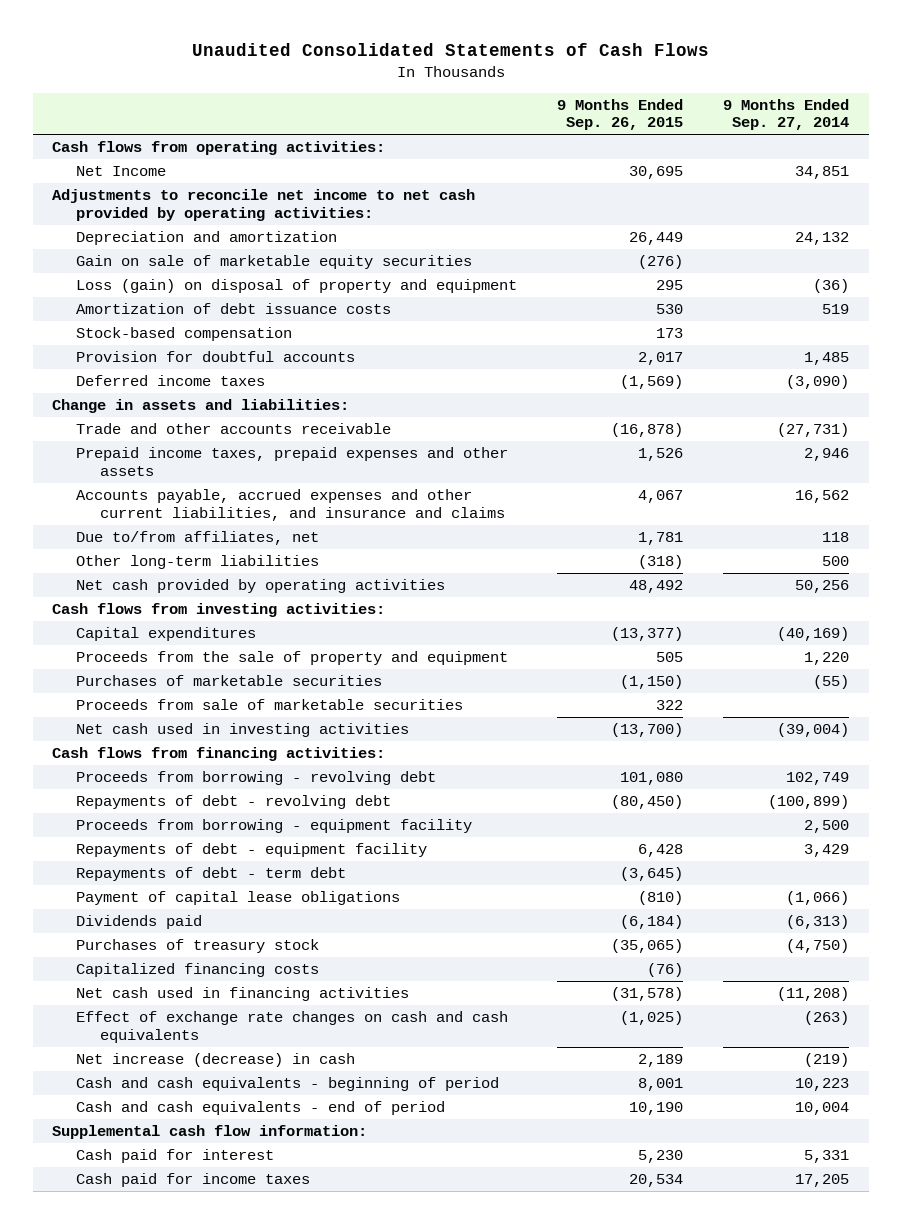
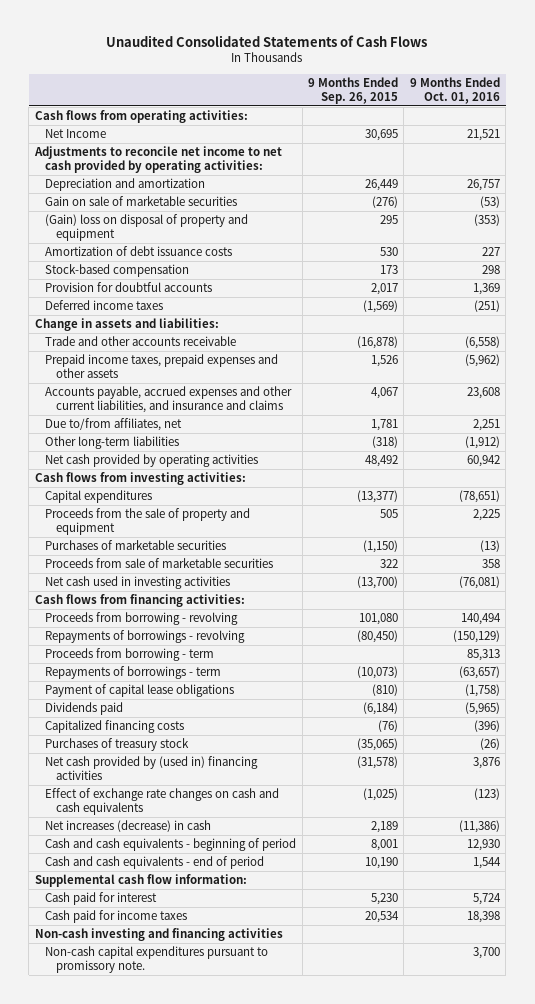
- | 9 Months Ended Sep. 26, 2015 | 9 Months Ended Sep. 27, 2014
+ | 9 Months Ended Sep. 26, 2015 | 9 Months Ended Oct. 01, 2016
- Gain on sale of marketable equity securities | (276) |
- Loss (gain) on disposal of property and equipment | 295 | (36)
+ Gain on sale of marketable securities | (276) | (53)
+ (Gain) loss on disposal of property and equipment | 295 | (353)
- Proceeds from borrowing - revolving debt | 101,080 | 102,749
- Repayments of debt - revolving debt | (80,450) | (100,899)
- Proceeds from borrowing - equipment facility | | 2,500
- Repayments of debt - equipment facility | 6,428 | 3,429
- Repayments of debt - term debt | (3,645) |
+ Proceeds from borrowing - revolving | 101,080 | 140,494
+ Repayments of borrowings - revolving | (80,450) | (150,129)
+ Proceeds from borrowing - term | | 85,313
+ Repayments of borrowings - term | (10,073) | (63,657)
- Net cash used in financing activities | (31,578) | (11,208)
moved down: Purchases of treasury stock | (35,065) | (26)
+ Net cash provided by (used in) financing activities | (31,578) | 3,876
- Net increase (decrease) in cash | 2,189 | (219)
+ Net increases (decrease) in cash | 2,189 | (11,386)
+ Non-cash investing and financing activities
+ Non-cash capital expenditures pursuant to promissory note. | | 3,700

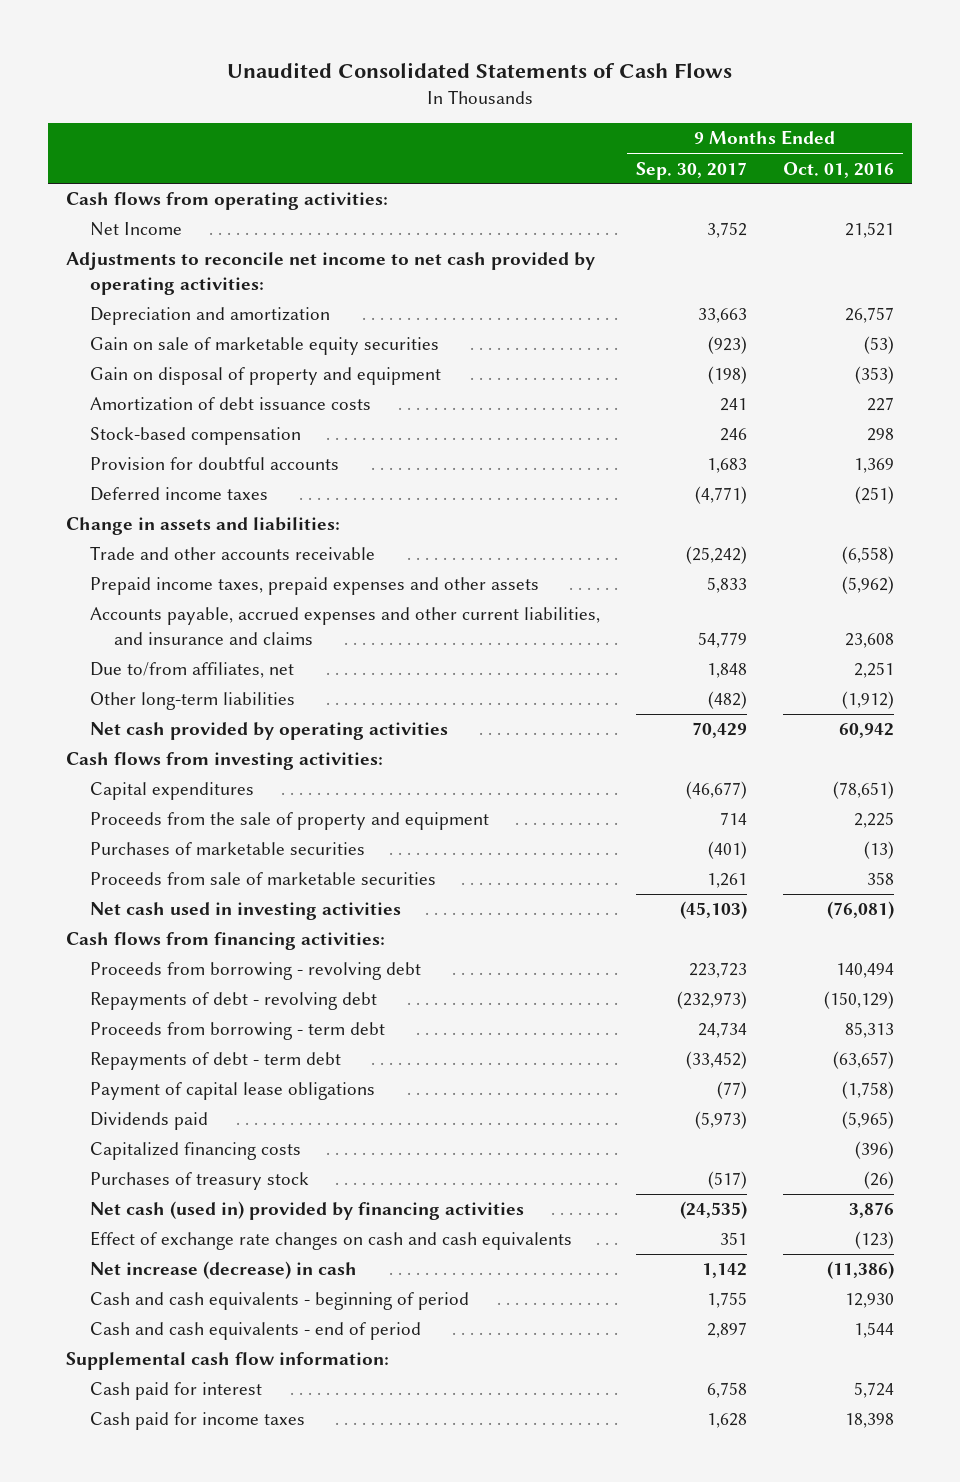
- | 9 Months Ended Sep. 26, 2015 | 9 Months Ended Oct. 01, 2016
+ | 9 Months Ended Sep. 30, 2017 | 9 Months Ended Oct. 01, 2016
- Gain on sale of marketable securities | (276) | (53)
- (Gain) loss on disposal of property and equipment | 295 | (353)
+ Gain on sale of marketable equity securities | (923) | (53)
+ Gain on disposal of property and equipment | (198) | (353)
- Proceeds from borrowing - revolving | 101,080 | 140,494
- Repayments of borrowings - revolving | (80,450) | (150,129)
- Proceeds from borrowing - term | | 85,313
- Repayments of borrowings - term | (10,073) | (63,657)
+ Proceeds from borrowing - revolving debt | 223,723 | 140,494
+ Repayments of debt - revolving debt | (232,973) | (150,129)
+ Proceeds from borrowing - term debt | 24,734 | 85,313
+ Repayments of debt - term debt | (33,452) | (63,657)
- Net cash provided by (used in) financing activities | (31,578) | 3,876
+ Net cash (used in) provided by financing activities | (24,535) | 3,876
- Net increases (decrease) in cash | 2,189 | (11,386)
+ Net increase (decrease) in cash | 1,142 | (11,386)
- Non-cash investing and financing activities
- Non-cash capital expenditures pursuant to promissory note. | | 3,700

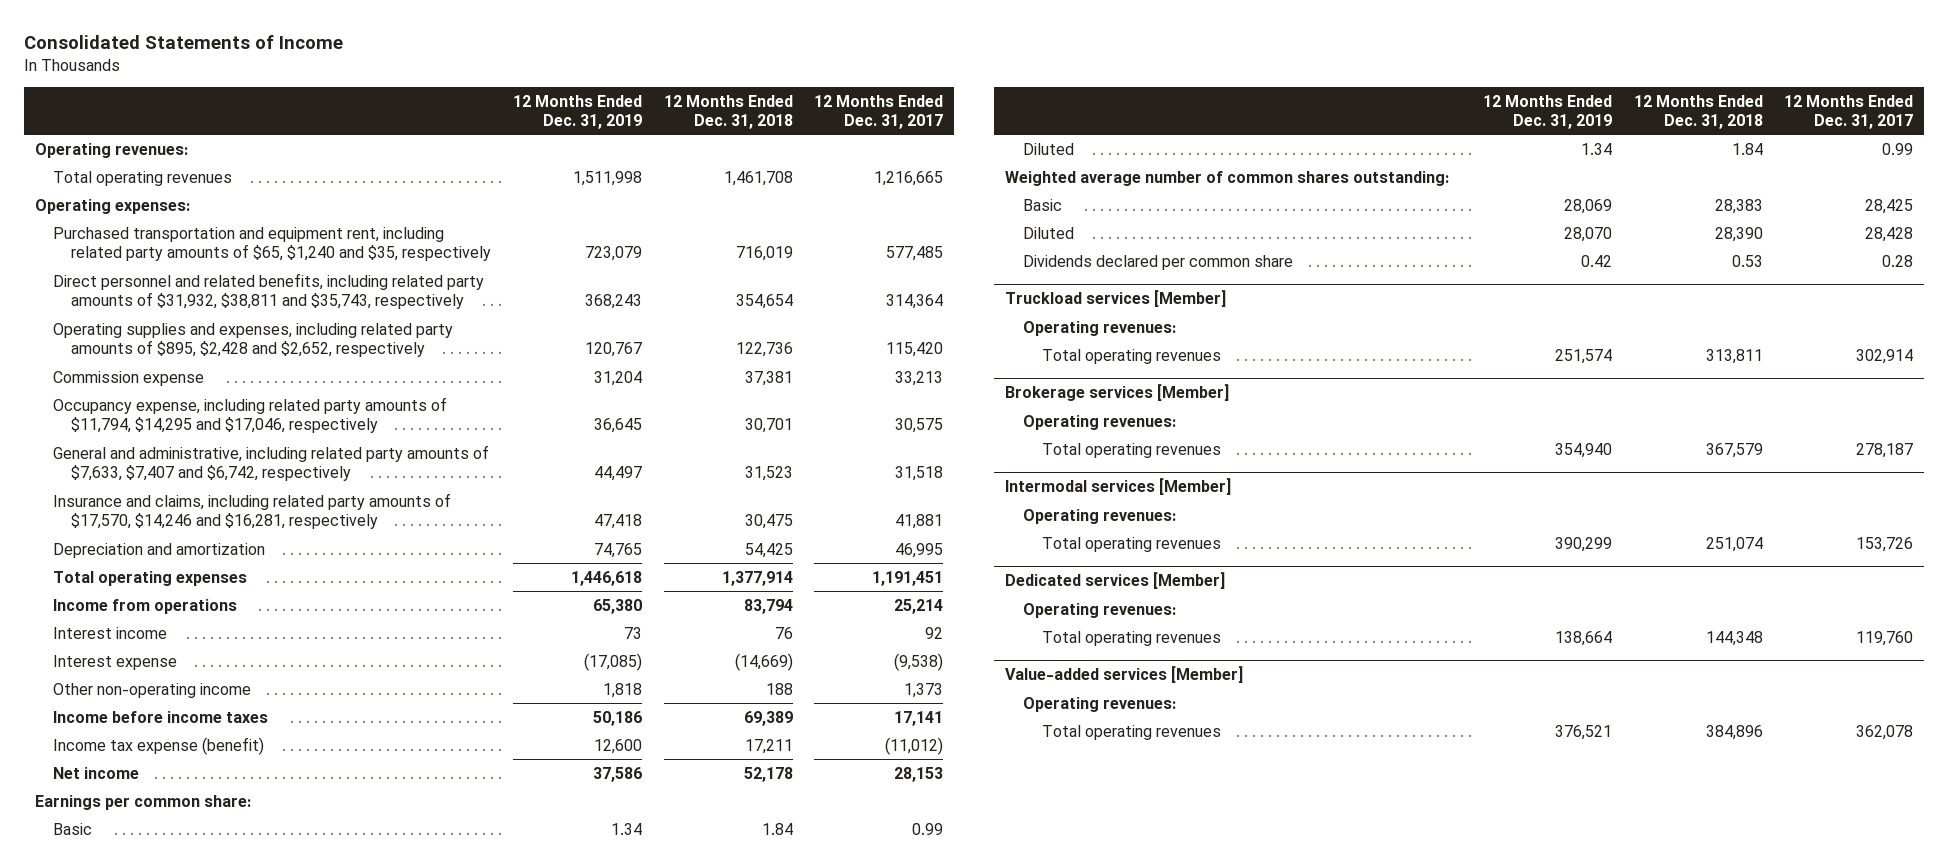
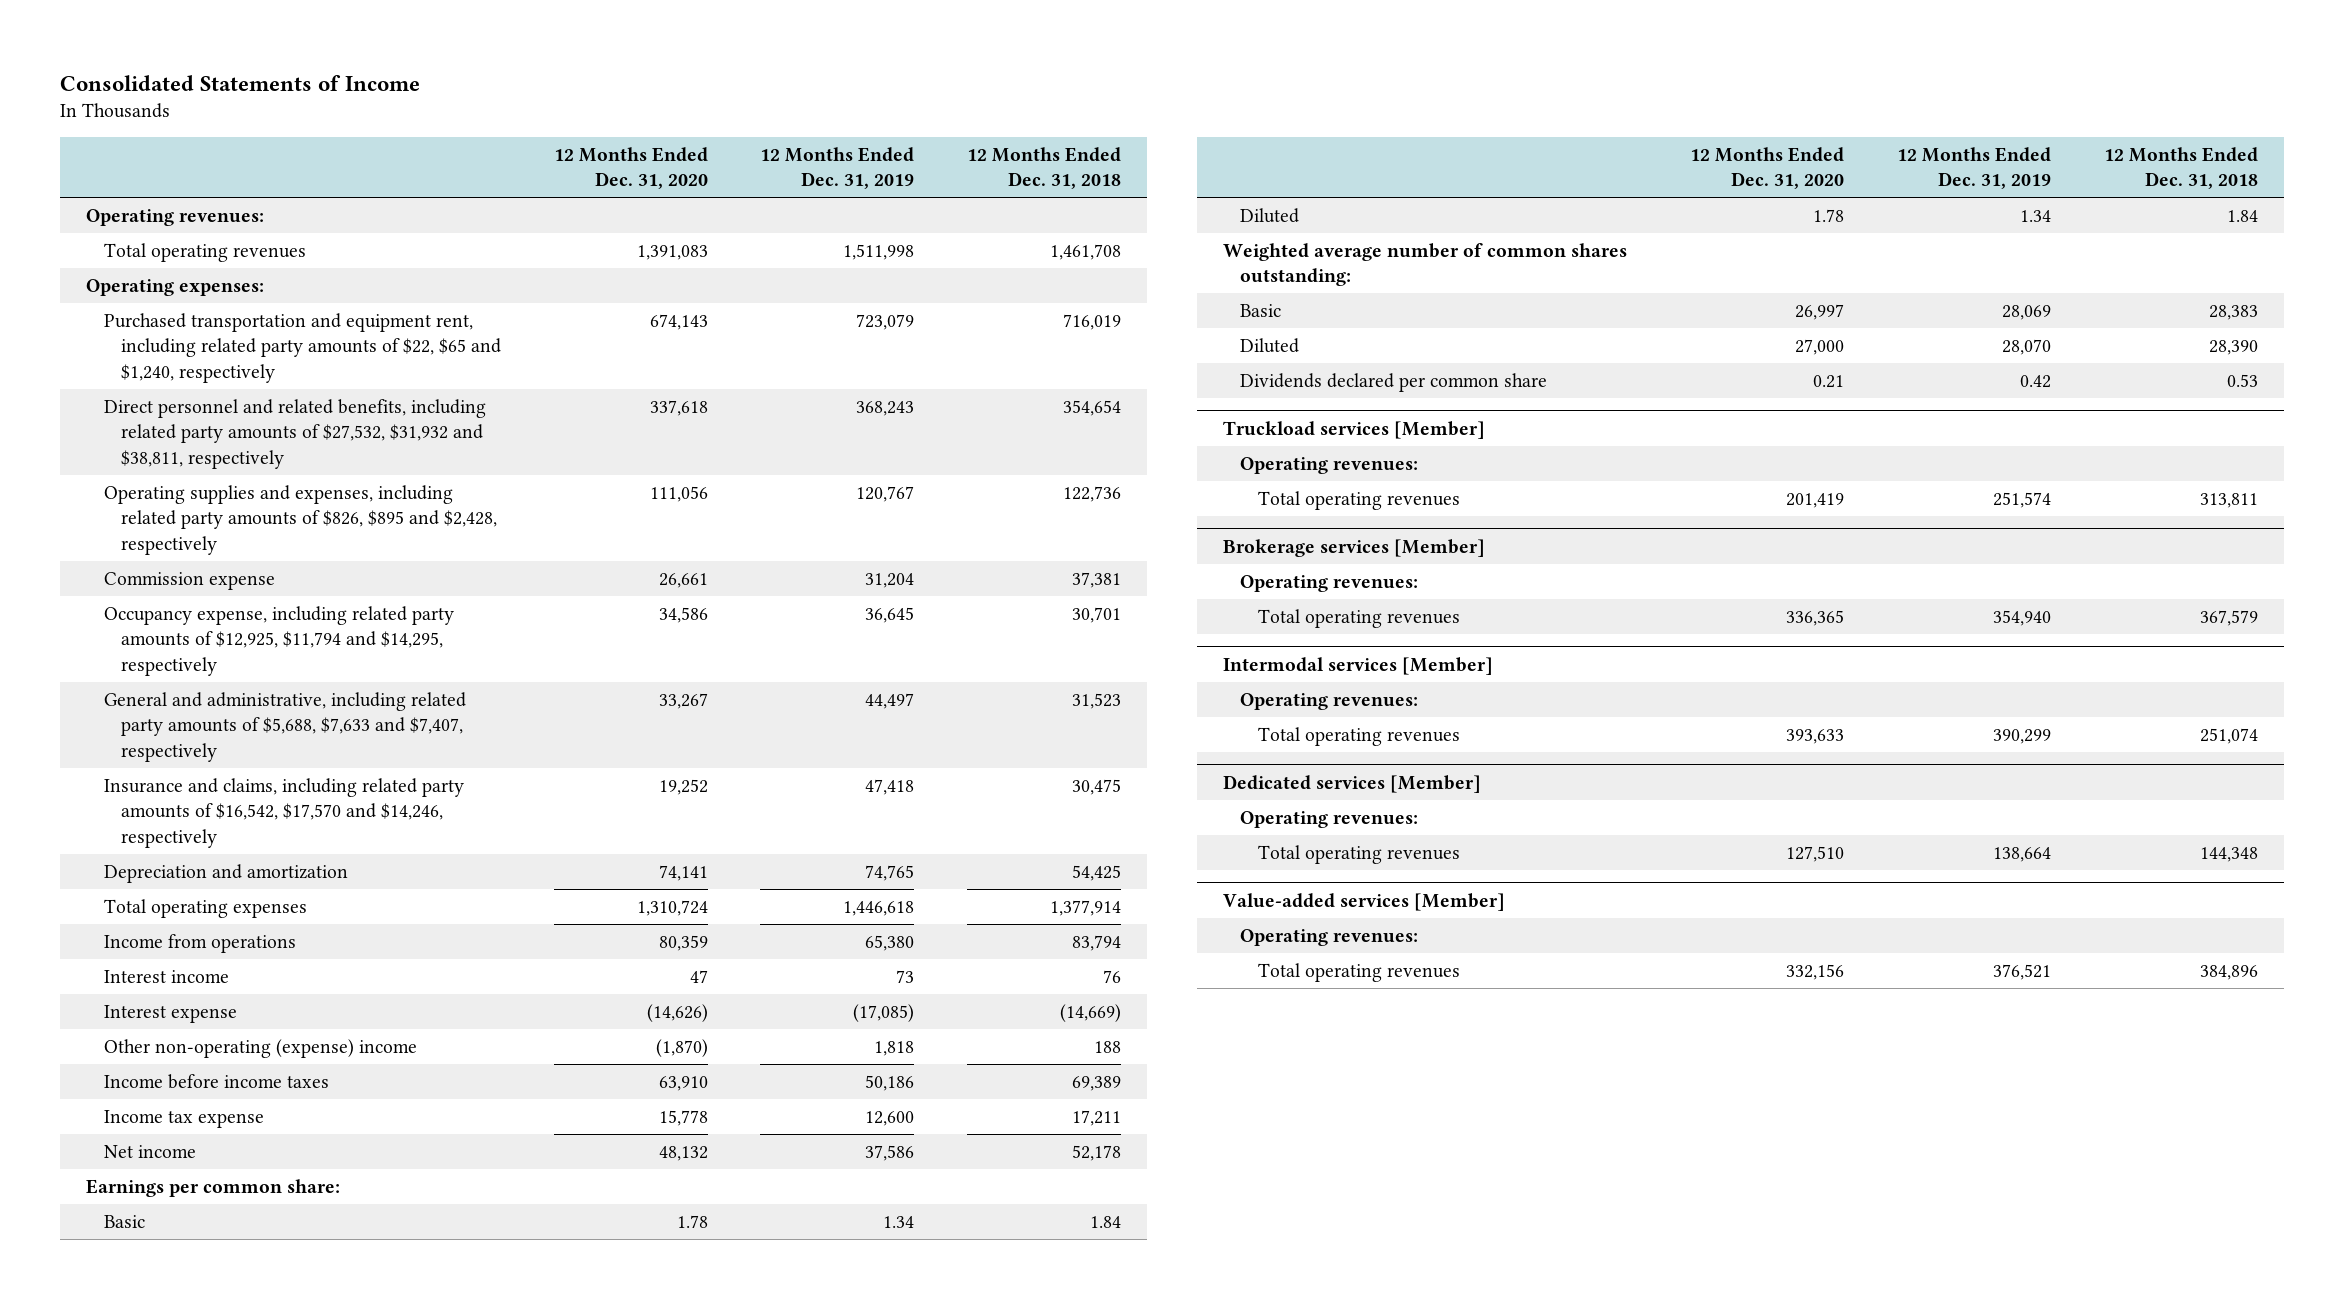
- | 12 Months Ended Dec. 31, 2019 | 12 Months Ended Dec. 31, 2018 | 12 Months Ended Dec. 31, 2017
+ | 12 Months Ended Dec. 31, 2020 | 12 Months Ended Dec. 31, 2019 | 12 Months Ended Dec. 31, 2018
- Purchased transportation and equipment rent, including related party amounts of $65, $1,240 and $35, respectively | 723,079 | 716,019 | 577,485
- Direct personnel and related benefits, including related party amounts of $31,932, $38,811 and $35,743, respectively | 368,243 | 354,654 | 314,364
- Operating supplies and expenses, including related party amounts of $895, $2,428 and $2,652, respectively | 120,767 | 122,736 | 115,420
+ Purchased transportation and equipment rent, including related party amounts of $22, $65 and $1,240, respectively | 674,143 | 723,079 | 716,019
+ Direct personnel and related benefits, including related party amounts of $27,532, $31,932 and $38,811, respectively | 337,618 | 368,243 | 354,654
+ Operating supplies and expenses, including related party amounts of $826, $895 and $2,428, respectively | 111,056 | 120,767 | 122,736
- Occupancy expense, including related party amounts of $11,794, $14,295 and $17,046, respectively | 36,645 | 30,701 | 30,575
- General and administrative, including related party amounts of $7,633, $7,407 and $6,742, respectively | 44,497 | 31,523 | 31,518
- Insurance and claims, including related party amounts of $17,570, $14,246 and $16,281, respectively | 47,418 | 30,475 | 41,881
+ Occupancy expense, including related party amounts of $12,925, $11,794 and $14,295, respectively | 34,586 | 36,645 | 30,701
+ General and administrative, including related party amounts of $5,688, $7,633 and $7,407, respectively | 33,267 | 44,497 | 31,523
+ Insurance and claims, including related party amounts of $16,542, $17,570 and $14,246, respectively | 19,252 | 47,418 | 30,475
- Other non-operating income | 1,818 | 188 | 1,373
+ Other non-operating (expense) income | (1,870) | 1,818 | 188
- Income tax expense (benefit) | 12,600 | 17,211 | (11,012)
+ Income tax expense | 15,778 | 12,600 | 17,211

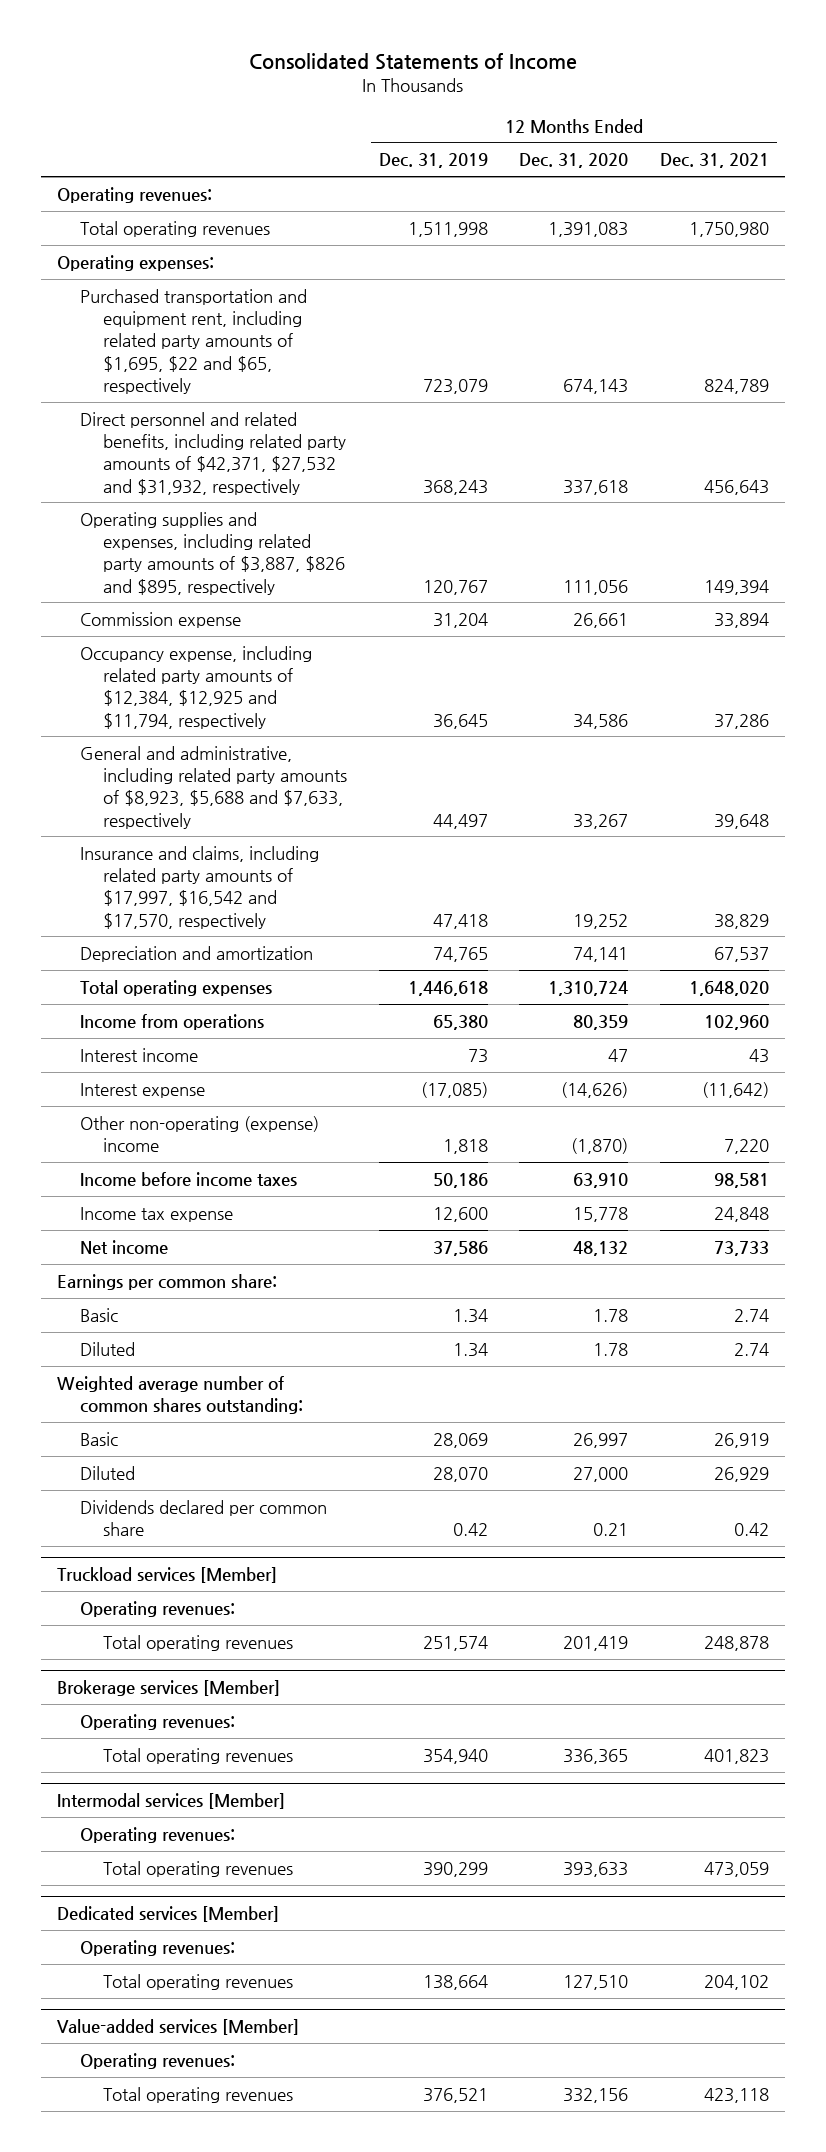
- | 12 Months Ended Dec. 31, 2020 | 12 Months Ended Dec. 31, 2019 | 12 Months Ended Dec. 31, 2018
+ | 12 Months Ended Dec. 31, 2019 | 12 Months Ended Dec. 31, 2020 | 12 Months Ended Dec. 31, 2021
- Purchased transportation and equipment rent, including related party amounts of $22, $65 and $1,240, respectively | 674,143 | 723,079 | 716,019
- Direct personnel and related benefits, including related party amounts of $27,532, $31,932 and $38,811, respectively | 337,618 | 368,243 | 354,654
- Operating supplies and expenses, including related party amounts of $826, $895 and $2,428, respectively | 111,056 | 120,767 | 122,736
+ Purchased transportation and equipment rent, including related party amounts of $1,695, $22 and $65, respectively | 723,079 | 674,143 | 824,789
+ Direct personnel and related benefits, including related party amounts of $42,371, $27,532 and $31,932, respectively | 368,243 | 337,618 | 456,643
+ Operating supplies and expenses, including related party amounts of $3,887, $826 and $895, respectively | 120,767 | 111,056 | 149,394
- Occupancy expense, including related party amounts of $12,925, $11,794 and $14,295, respectively | 34,586 | 36,645 | 30,701
- General and administrative, including related party amounts of $5,688, $7,633 and $7,407, respectively | 33,267 | 44,497 | 31,523
- Insurance and claims, including related party amounts of $16,542, $17,570 and $14,246, respectively | 19,252 | 47,418 | 30,475
+ Occupancy expense, including related party amounts of $12,384, $12,925 and $11,794, respectively | 36,645 | 34,586 | 37,286
+ General and administrative, including related party amounts of $8,923, $5,688 and $7,633, respectively | 44,497 | 33,267 | 39,648
+ Insurance and claims, including related party amounts of $17,997, $16,542 and $17,570, respectively | 47,418 | 19,252 | 38,829

